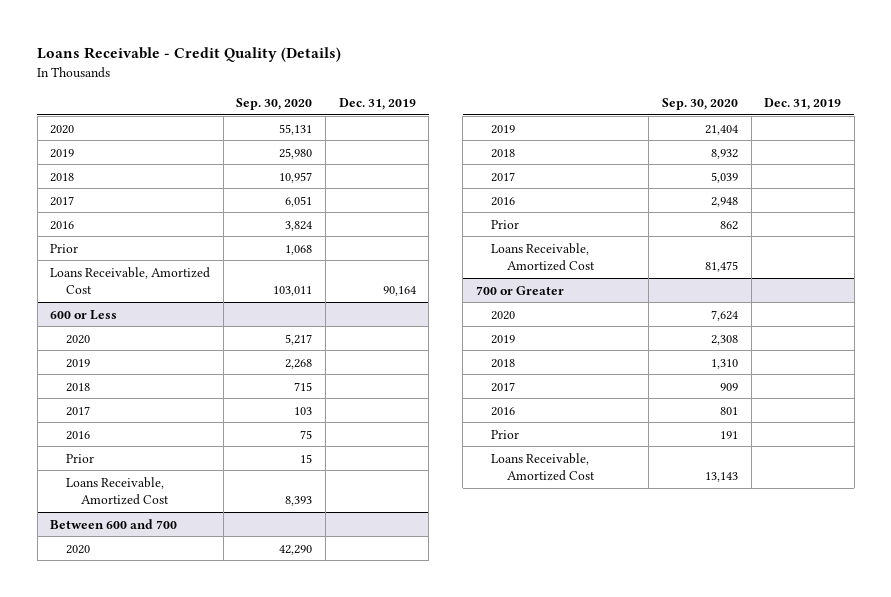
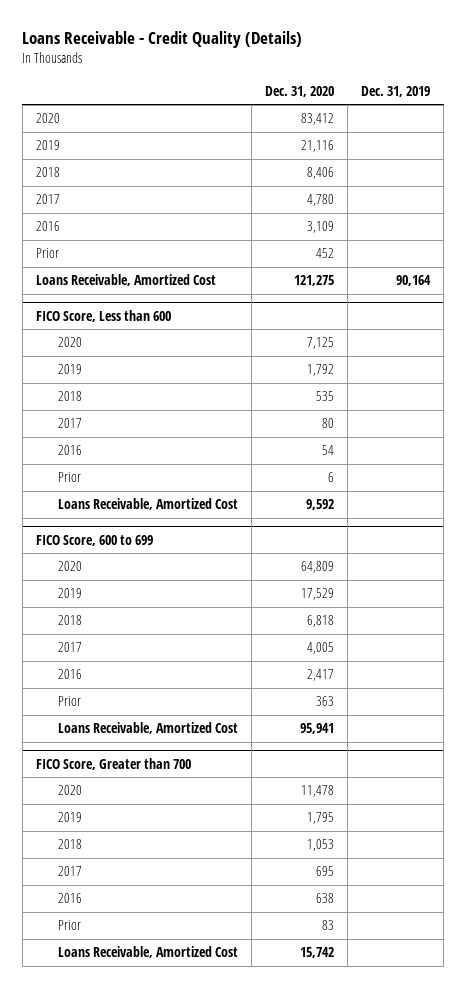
- | Sep. 30, 2020 | Dec. 31, 2019
+ | Dec. 31, 2020 | Dec. 31, 2019
- 600 or Less
- 2020 | 5,217 |
- 2019 | 2,268 |
- 2018 | 715 |
- 2017 | 103 |
- 2016 | 75 |
- Prior | 15 |
- Loans Receivable, Amortized Cost | 8,393 |
- Between 600 and 700
+ FICO Score, Less than 600
+ 2020 | 7,125 |
+ 2019 | 1,792 |
+ 2018 | 535 |
+ 2017 | 80 |
+ 2016 | 54 |
+ Prior | 6 |
+ Loans Receivable, Amortized Cost | 9,592 |
+ FICO Score, 600 to 699
- 700 or Greater
+ FICO Score, Greater than 700

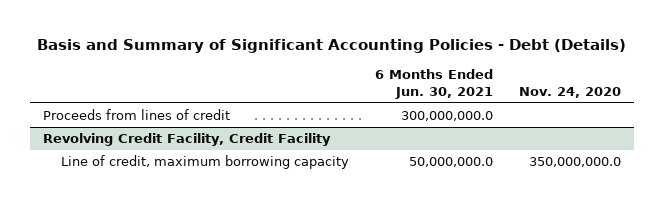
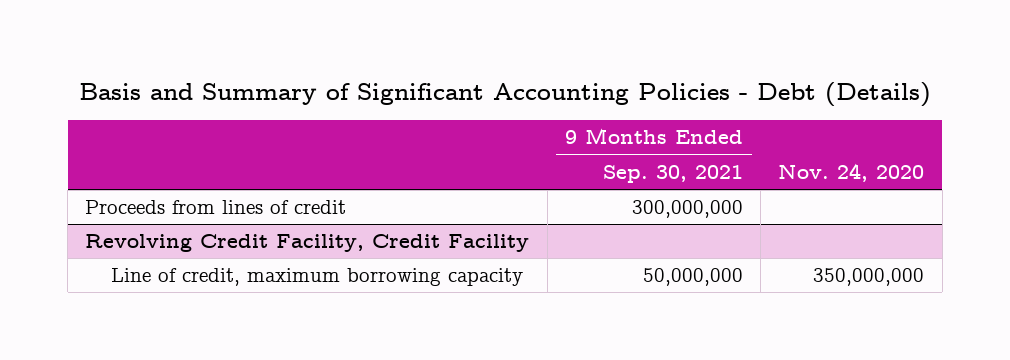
- | 6 Months Ended Jun. 30, 2021 | Nov. 24, 2020
+ | 9 Months Ended Sep. 30, 2021 | Nov. 24, 2020
@ Revolving Credit Facility, Credit Facility
- Line of credit, maximum borrowing capacity | 50,000,000.0 | 350,000,000.0
+ Line of credit, maximum borrowing capacity | 50,000,000 | 350,000,000

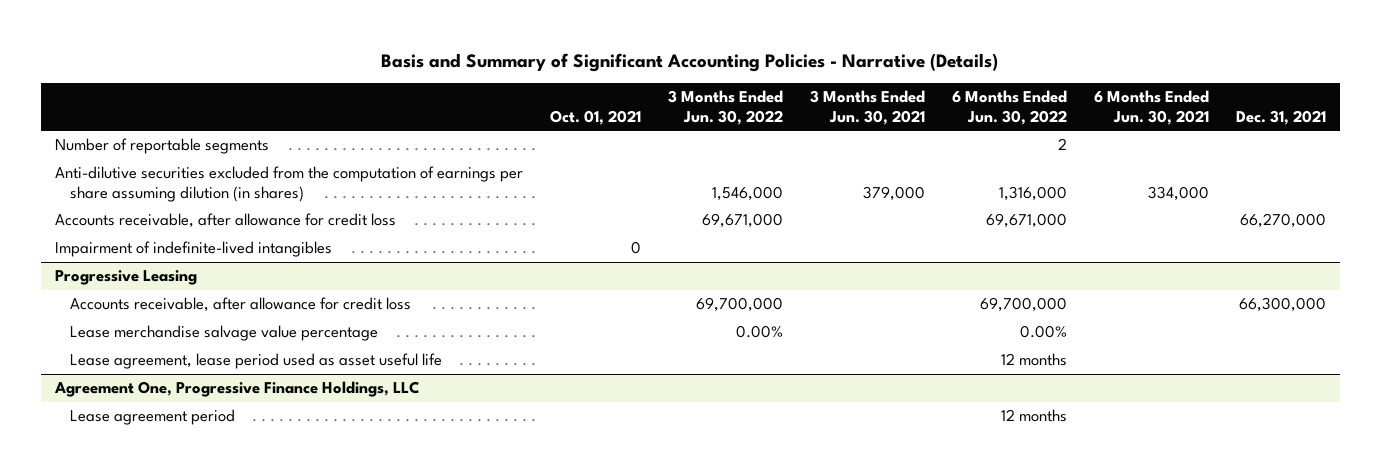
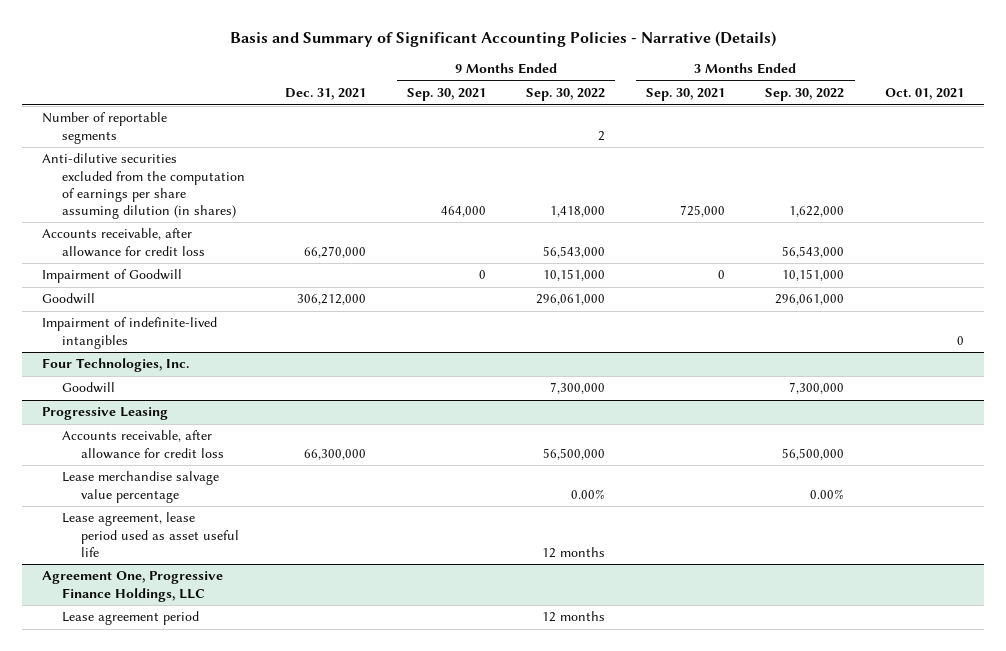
- | Oct. 01, 2021 | 3 Months Ended Jun. 30, 2022 | 3 Months Ended Jun. 30, 2021 | 6 Months Ended Jun. 30, 2022 | 6 Months Ended Jun. 30, 2021 | Dec. 31, 2021
+ | Dec. 31, 2021 | 9 Months Ended Sep. 30, 2021 | 9 Months Ended Sep. 30, 2022 | 3 Months Ended Sep. 30, 2021 | 3 Months Ended Sep. 30, 2022 | Oct. 01, 2021
+ Impairment of Goodwill | | 0 | 10,151,000 | 0 | 10,151,000 |
+ Goodwill | 306,212,000 | | 296,061,000 | | 296,061,000 |
+ Four Technologies, Inc.
+ Goodwill | | | 7,300,000 | | 7,300,000 |

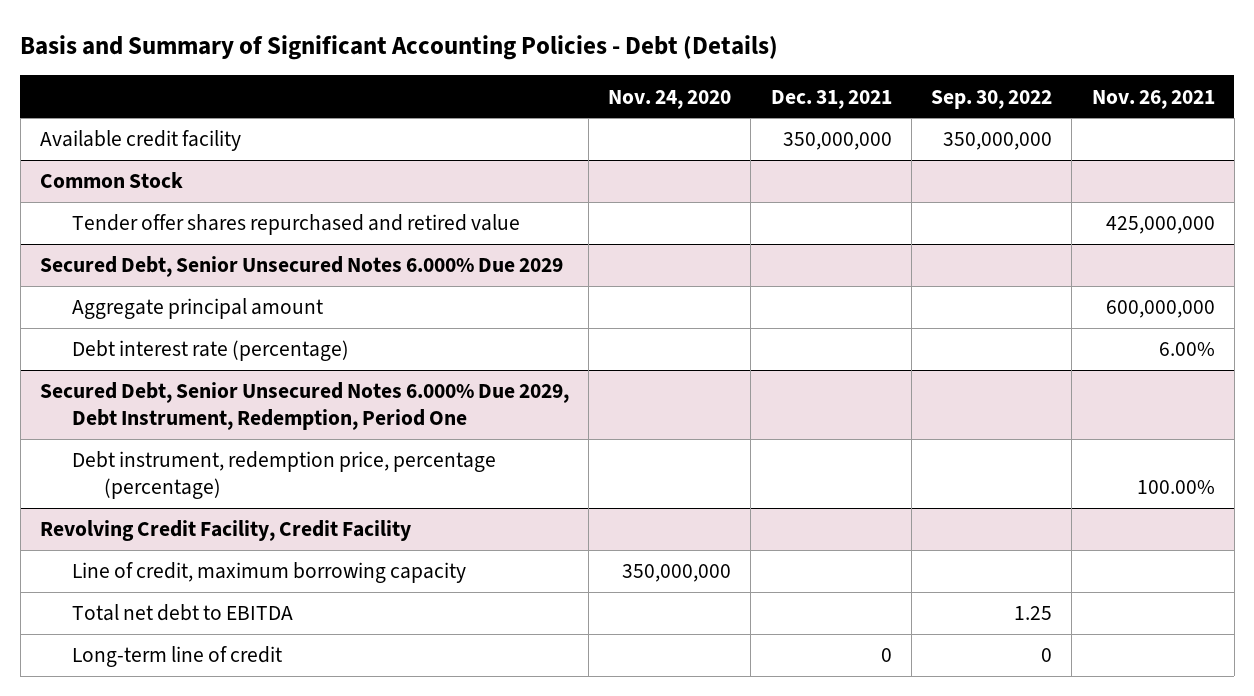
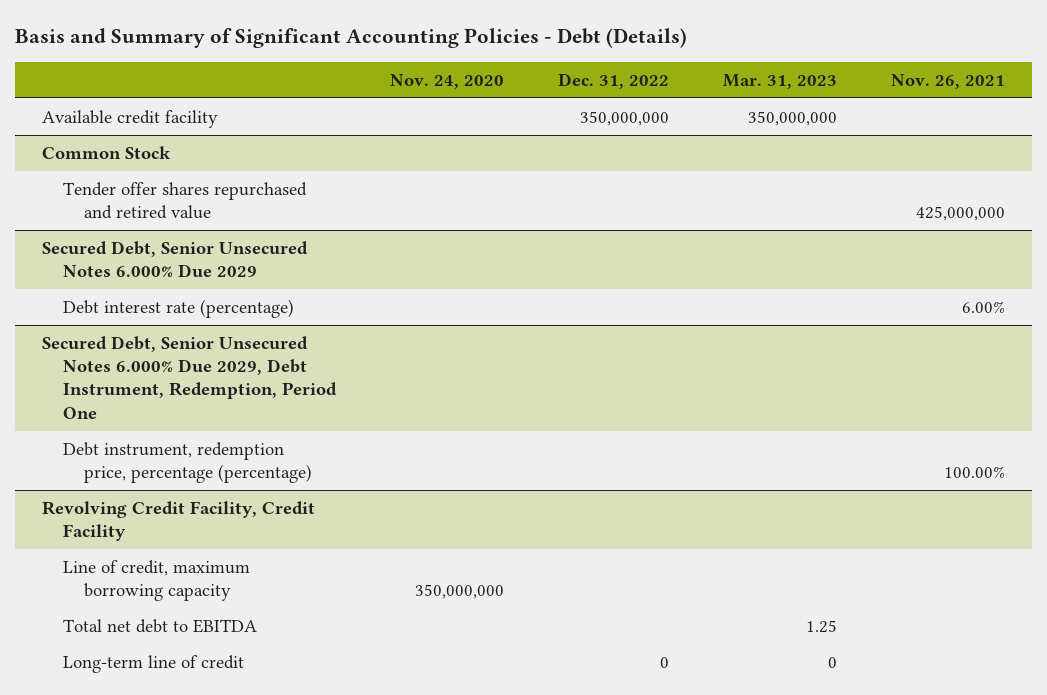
- | Nov. 24, 2020 | Dec. 31, 2021 | Sep. 30, 2022 | Nov. 26, 2021
+ | Nov. 24, 2020 | Dec. 31, 2022 | Mar. 31, 2023 | Nov. 26, 2021
@ Secured Debt, Senior Unsecured Notes 6.000% Due 2029
- Aggregate principal amount | | | | 600,000,000

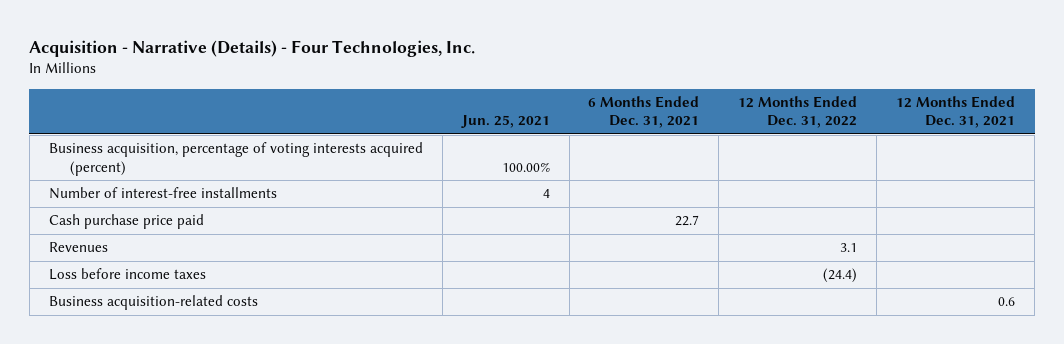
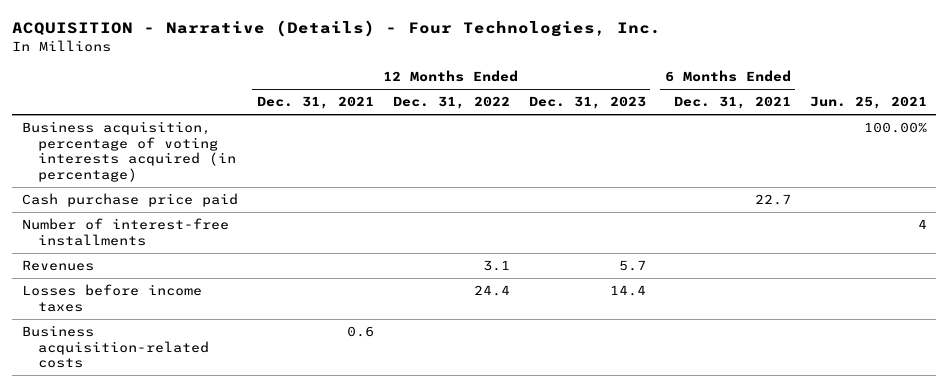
- Acquisition - Narrative (Details) - Four Technologies, Inc.
+ ACQUISITION - Narrative (Details) - Four Technologies, Inc.
- | Jun. 25, 2021 | 6 Months Ended Dec. 31, 2021 | 12 Months Ended Dec. 31, 2022 | 12 Months Ended Dec. 31, 2021
+ | 12 Months Ended Dec. 31, 2021 | 12 Months Ended Dec. 31, 2022 | 12 Months Ended Dec. 31, 2023 | 6 Months Ended Dec. 31, 2021 | Jun. 25, 2021
- Business acquisition, percentage of voting interests acquired (percent) | 100.00% | | |
+ Business acquisition, percentage of voting interests acquired (in percentage) | | | | | 100.00%
moved down: Number of interest-free installments | | | | | 4
- Loss before income taxes | | | (24.4) |
+ Losses before income taxes | | 24.4 | 14.4 | |

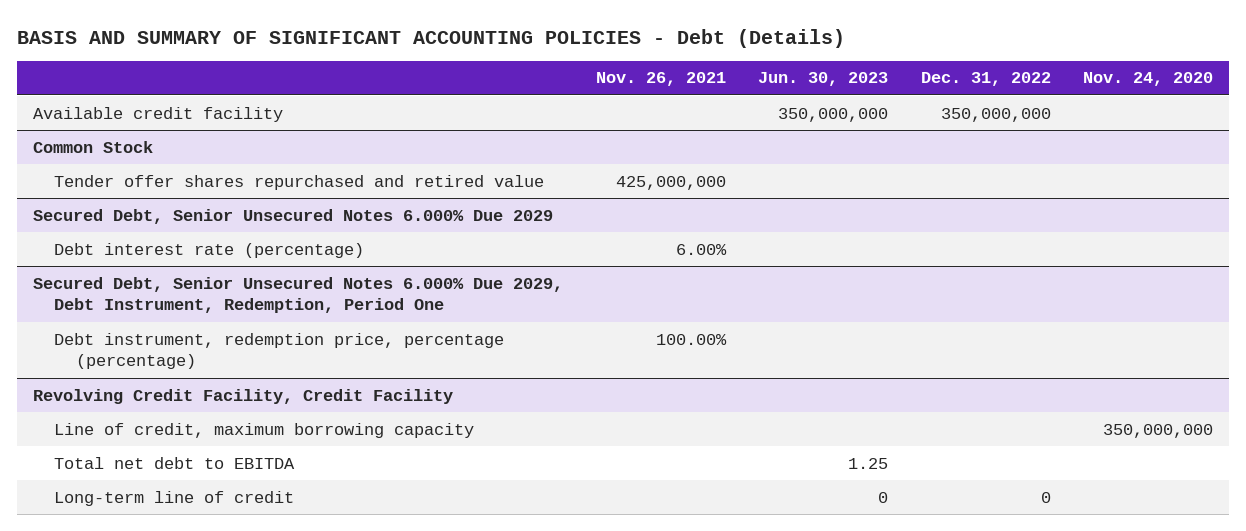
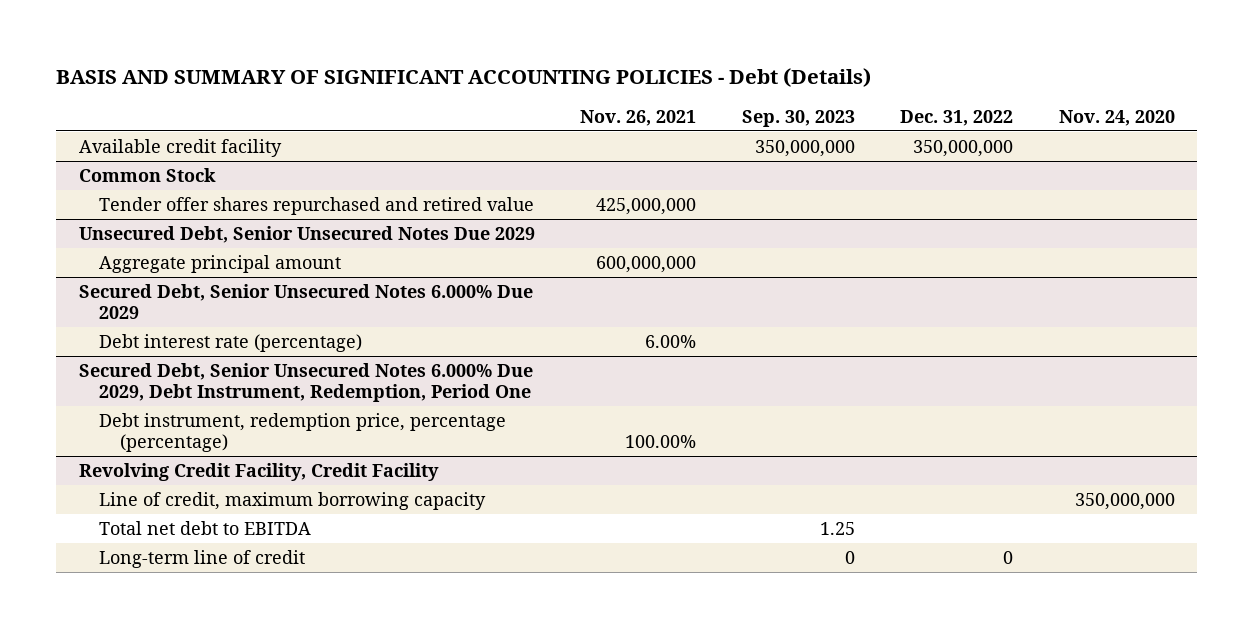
- | Nov. 26, 2021 | Jun. 30, 2023 | Dec. 31, 2022 | Nov. 24, 2020
+ | Nov. 26, 2021 | Sep. 30, 2023 | Dec. 31, 2022 | Nov. 24, 2020
+ Unsecured Debt, Senior Unsecured Notes Due 2029
+ Aggregate principal amount | 600,000,000 | | |

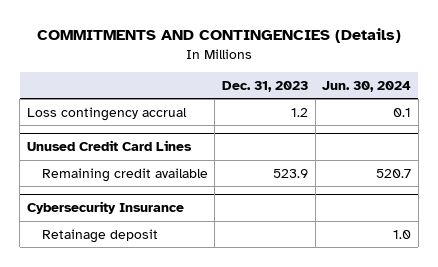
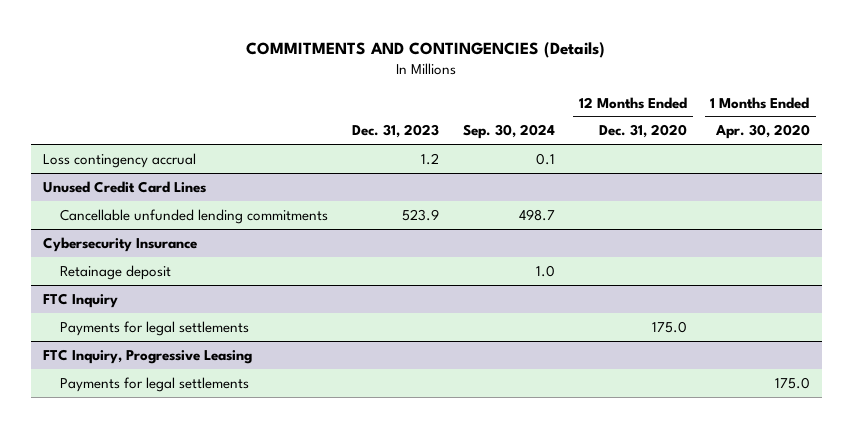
- | Dec. 31, 2023 | Jun. 30, 2024
+ | Dec. 31, 2023 | Sep. 30, 2024 | 12 Months Ended Dec. 31, 2020 | 1 Months Ended Apr. 30, 2020
@ Unused Credit Card Lines
- Remaining credit available | 523.9 | 520.7
+ Cancellable unfunded lending commitments | 523.9 | 498.7 | |
+ FTC Inquiry
+ Payments for legal settlements | | | 175.0 |
+ FTC Inquiry, Progressive Leasing
+ Payments for legal settlements | | | | 175.0

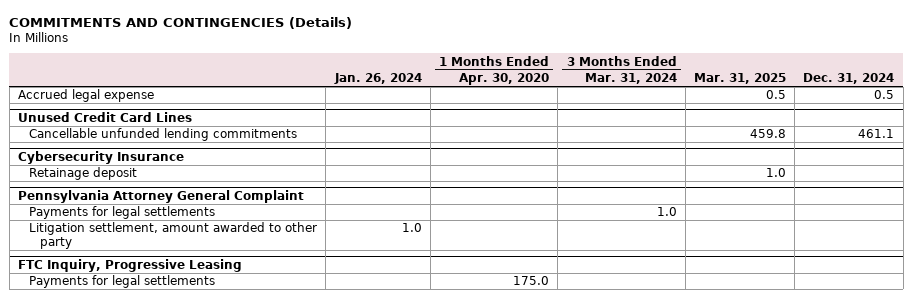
- | Dec. 31, 2023 | Sep. 30, 2024 | 12 Months Ended Dec. 31, 2020 | 1 Months Ended Apr. 30, 2020
+ | Jan. 26, 2024 | 1 Months Ended Apr. 30, 2020 | 3 Months Ended Mar. 31, 2024 | Mar. 31, 2025 | Dec. 31, 2024
- Loss contingency accrual | 1.2 | 0.1 | |
+ Accrued legal expense | | | | 0.5 | 0.5
- FTC Inquiry
- Payments for legal settlements | | | 175.0 |
+ Pennsylvania Attorney General Complaint
+ Payments for legal settlements | | | 1.0 | |
+ Litigation settlement, amount awarded to other party | 1.0 | | | |

